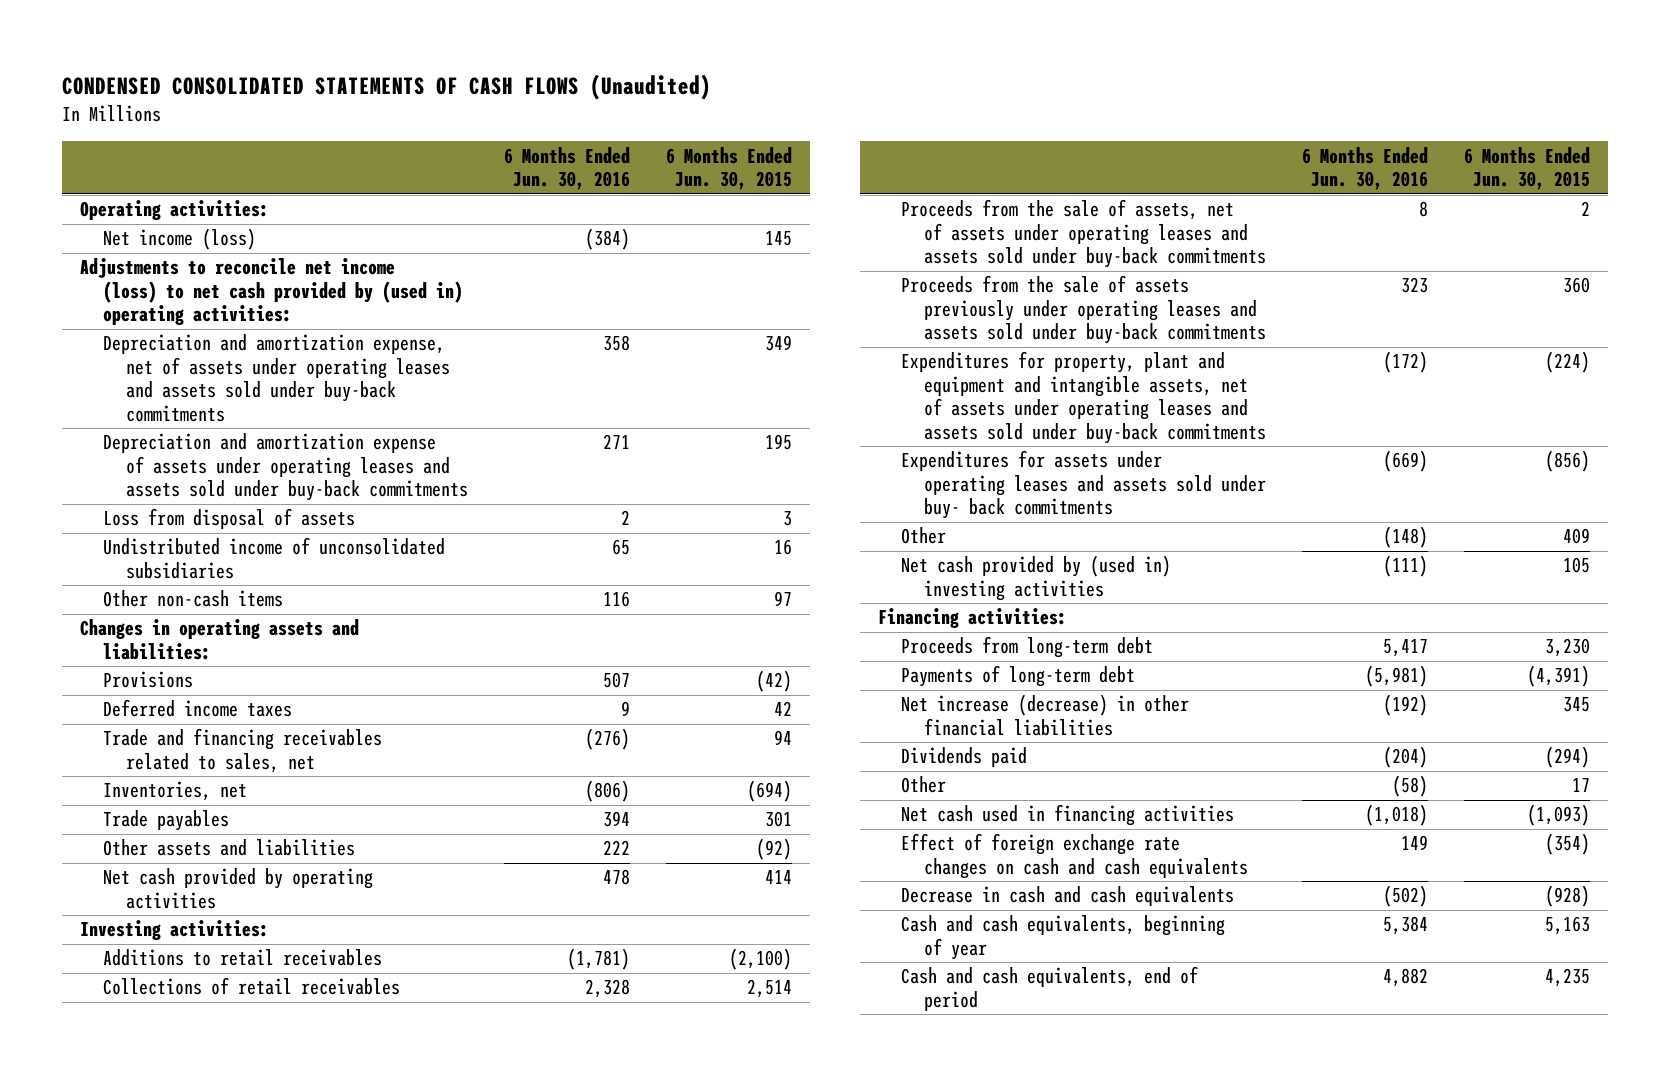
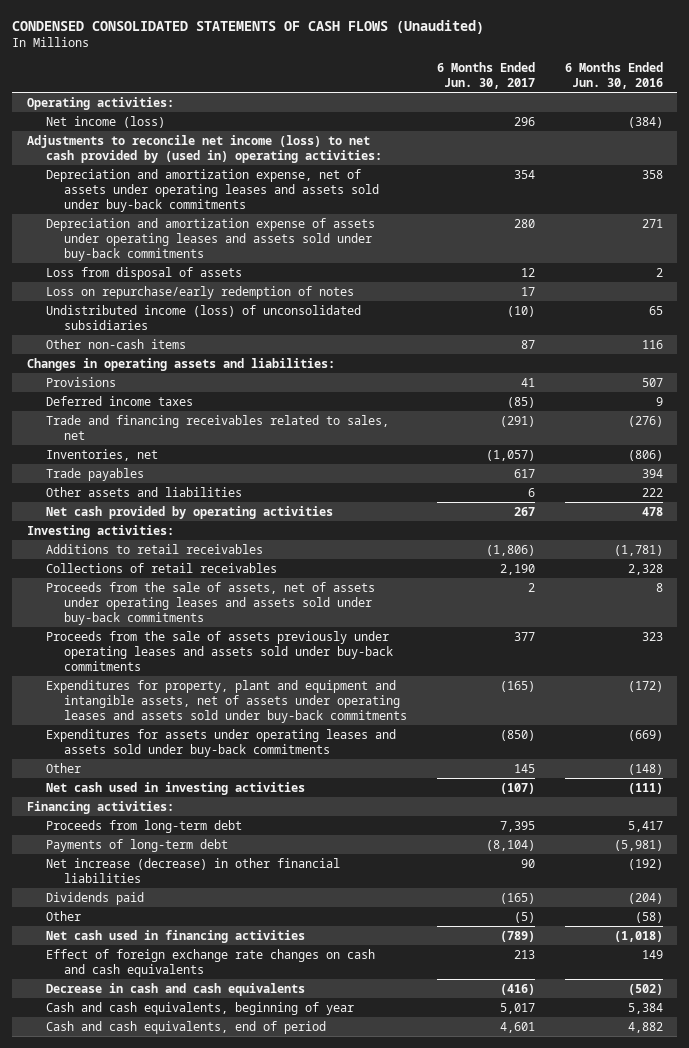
- | 6 Months Ended Jun. 30, 2016 | 6 Months Ended Jun. 30, 2015
+ | 6 Months Ended Jun. 30, 2017 | 6 Months Ended Jun. 30, 2016
- Undistributed income of unconsolidated subsidiaries | 65 | 16
+ Loss on repurchase/early redemption of notes | 17 |
+ Undistributed income (loss) of unconsolidated subsidiaries | (10) | 65
- Expenditures for assets under operating leases and assets sold under buy- back commitments | (669) | (856)
+ Expenditures for assets under operating leases and assets sold under buy-back commitments | (850) | (669)
- Net cash provided by (used in) investing activities | (111) | 105
+ Net cash used in investing activities | (107) | (111)

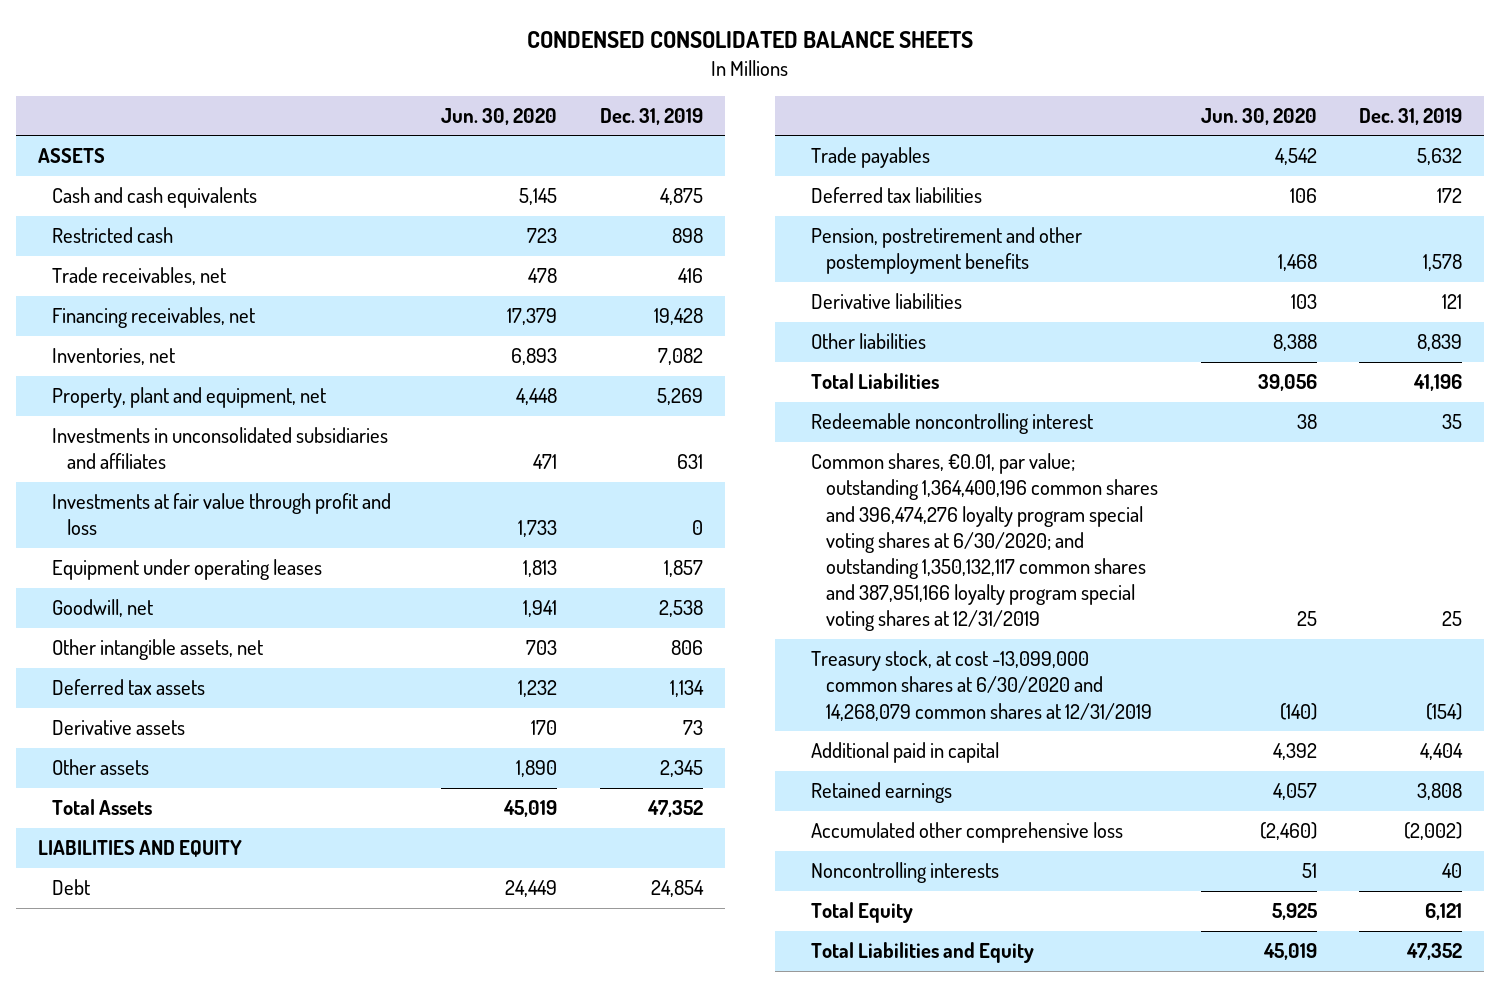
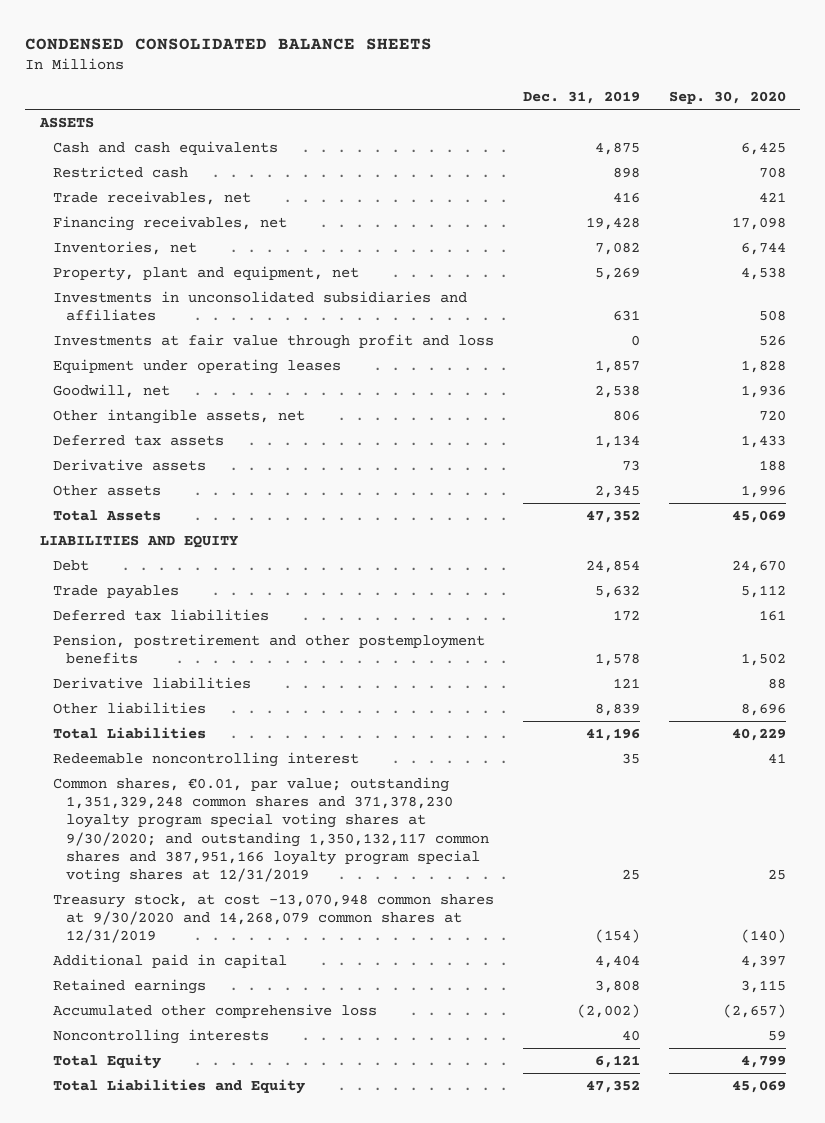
- | Jun. 30, 2020 | Dec. 31, 2019
+ | Dec. 31, 2019 | Sep. 30, 2020
- Common shares, €0.01, par value; outstanding 1,364,400,196 common shares and 396,474,276 loyalty program special voting shares at 6/30/2020; and outstanding 1,350,132,117 common shares and 387,951,166 loyalty program special voting shares at 12/31/2019 | 25 | 25
- Treasury stock, at cost -13,099,000 common shares at 6/30/2020 and 14,268,079 common shares at 12/31/2019 | (140) | (154)
+ Common shares, €0.01, par value; outstanding 1,351,329,248 common shares and 371,378,230 loyalty program special voting shares at 9/30/2020; and outstanding 1,350,132,117 common shares and 387,951,166 loyalty program special voting shares at 12/31/2019 | 25 | 25
+ Treasury stock, at cost -13,070,948 common shares at 9/30/2020 and 14,268,079 common shares at 12/31/2019 | (154) | (140)

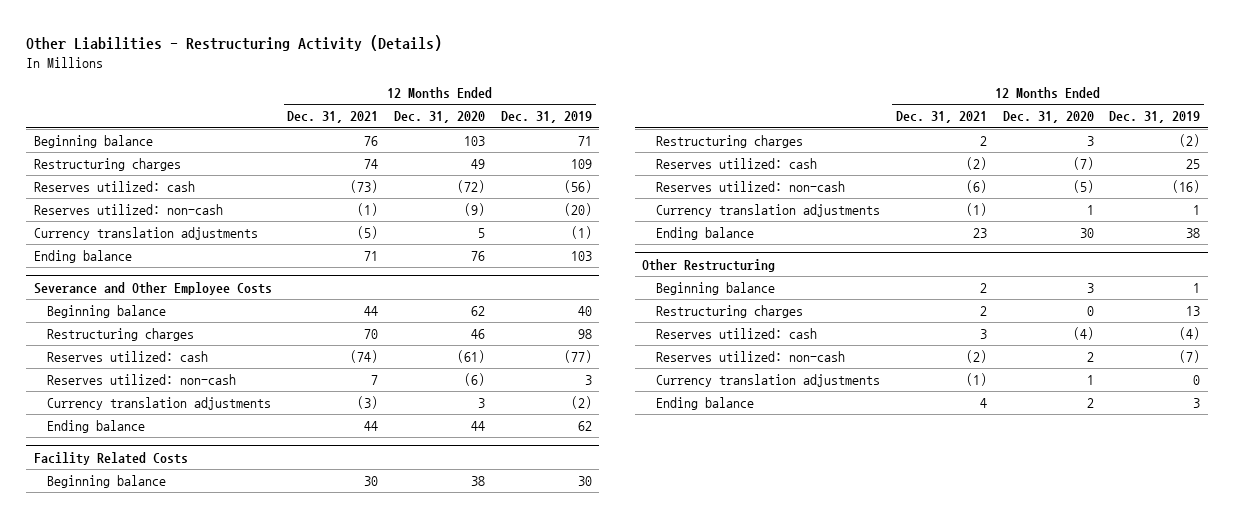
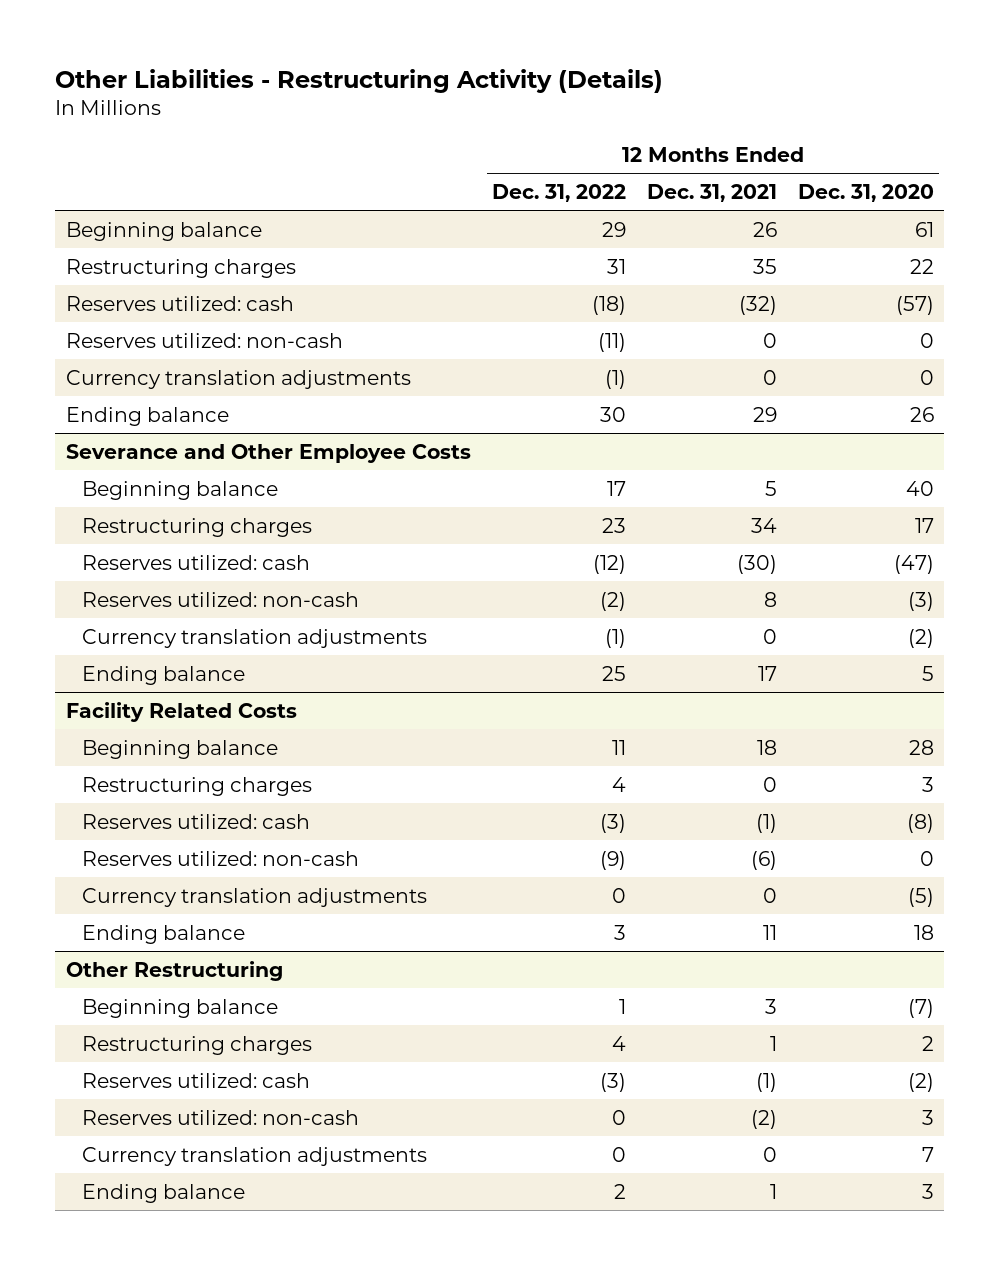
- | 12 Months Ended Dec. 31, 2021 | 12 Months Ended Dec. 31, 2020 | 12 Months Ended Dec. 31, 2019
+ | 12 Months Ended Dec. 31, 2022 | 12 Months Ended Dec. 31, 2021 | 12 Months Ended Dec. 31, 2020
- Beginning balance | 76 | 103 | 71
- Restructuring charges | 74 | 49 | 109
- Reserves utilized: cash | (73) | (72) | (56)
- Reserves utilized: non-cash | (1) | (9) | (20)
- Currency translation adjustments | (5) | 5 | (1)
- Ending balance | 71 | 76 | 103
+ Beginning balance | 29 | 26 | 61
+ Restructuring charges | 31 | 35 | 22
+ Reserves utilized: cash | (18) | (32) | (57)
+ Reserves utilized: non-cash | (11) | 0 | 0
+ Currency translation adjustments | (1) | 0 | 0
+ Ending balance | 30 | 29 | 26
@ Severance and Other Employee Costs
- Beginning balance | 44 | 62 | 40
- Restructuring charges | 70 | 46 | 98
- Reserves utilized: cash | (74) | (61) | (77)
- Reserves utilized: non-cash | 7 | (6) | 3
- Currency translation adjustments | (3) | 3 | (2)
- Ending balance | 44 | 44 | 62
+ Beginning balance | 17 | 5 | 40
+ Restructuring charges | 23 | 34 | 17
+ Reserves utilized: cash | (12) | (30) | (47)
+ Reserves utilized: non-cash | (2) | 8 | (3)
+ Currency translation adjustments | (1) | 0 | (2)
+ Ending balance | 25 | 17 | 5
@ Facility Related Costs
- Beginning balance | 30 | 38 | 30
- Restructuring charges | 2 | 3 | (2)
- Reserves utilized: cash | (2) | (7) | 25
- Reserves utilized: non-cash | (6) | (5) | (16)
- Currency translation adjustments | (1) | 1 | 1
- Ending balance | 23 | 30 | 38
+ Beginning balance | 11 | 18 | 28
+ Restructuring charges | 4 | 0 | 3
+ Reserves utilized: cash | (3) | (1) | (8)
+ Reserves utilized: non-cash | (9) | (6) | 0
+ Currency translation adjustments | 0 | 0 | (5)
+ Ending balance | 3 | 11 | 18
@ Other Restructuring
- Beginning balance | 2 | 3 | 1
- Restructuring charges | 2 | 0 | 13
- Reserves utilized: cash | 3 | (4) | (4)
- Reserves utilized: non-cash | (2) | 2 | (7)
- Currency translation adjustments | (1) | 1 | 0
- Ending balance | 4 | 2 | 3
+ Beginning balance | 1 | 3 | (7)
+ Restructuring charges | 4 | 1 | 2
+ Reserves utilized: cash | (3) | (1) | (2)
+ Reserves utilized: non-cash | 0 | (2) | 3
+ Currency translation adjustments | 0 | 0 | 7
+ Ending balance | 2 | 1 | 3

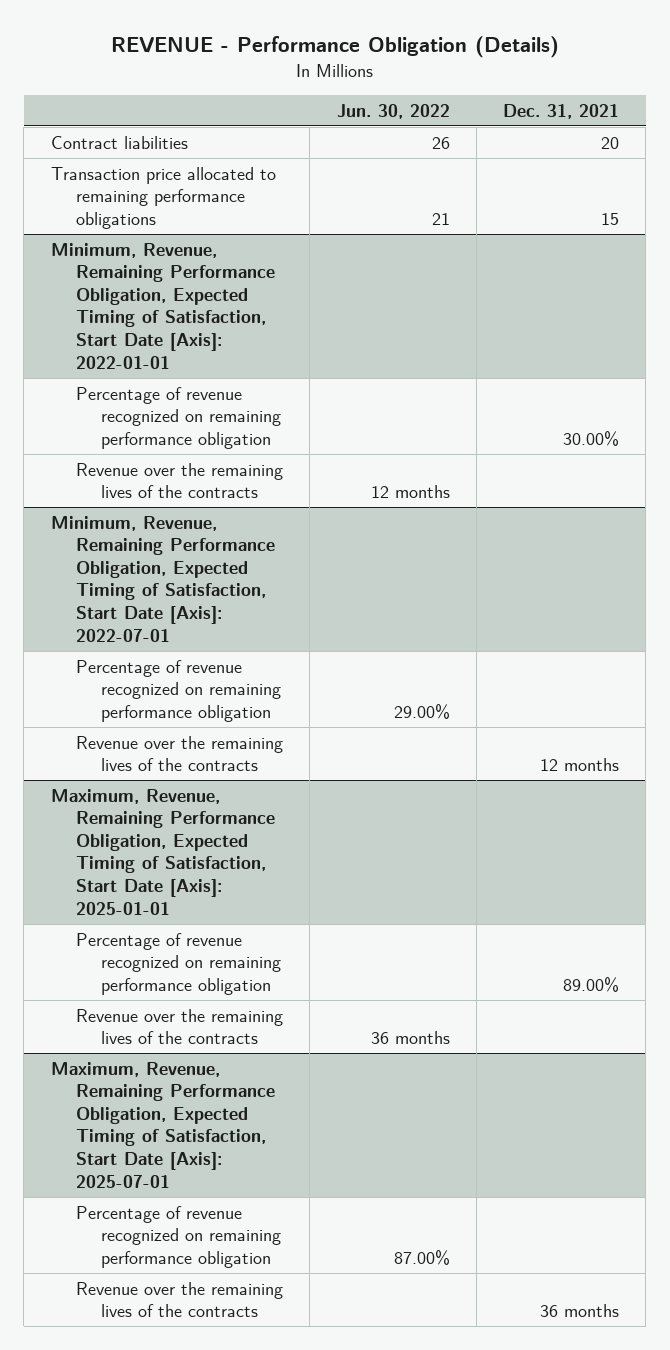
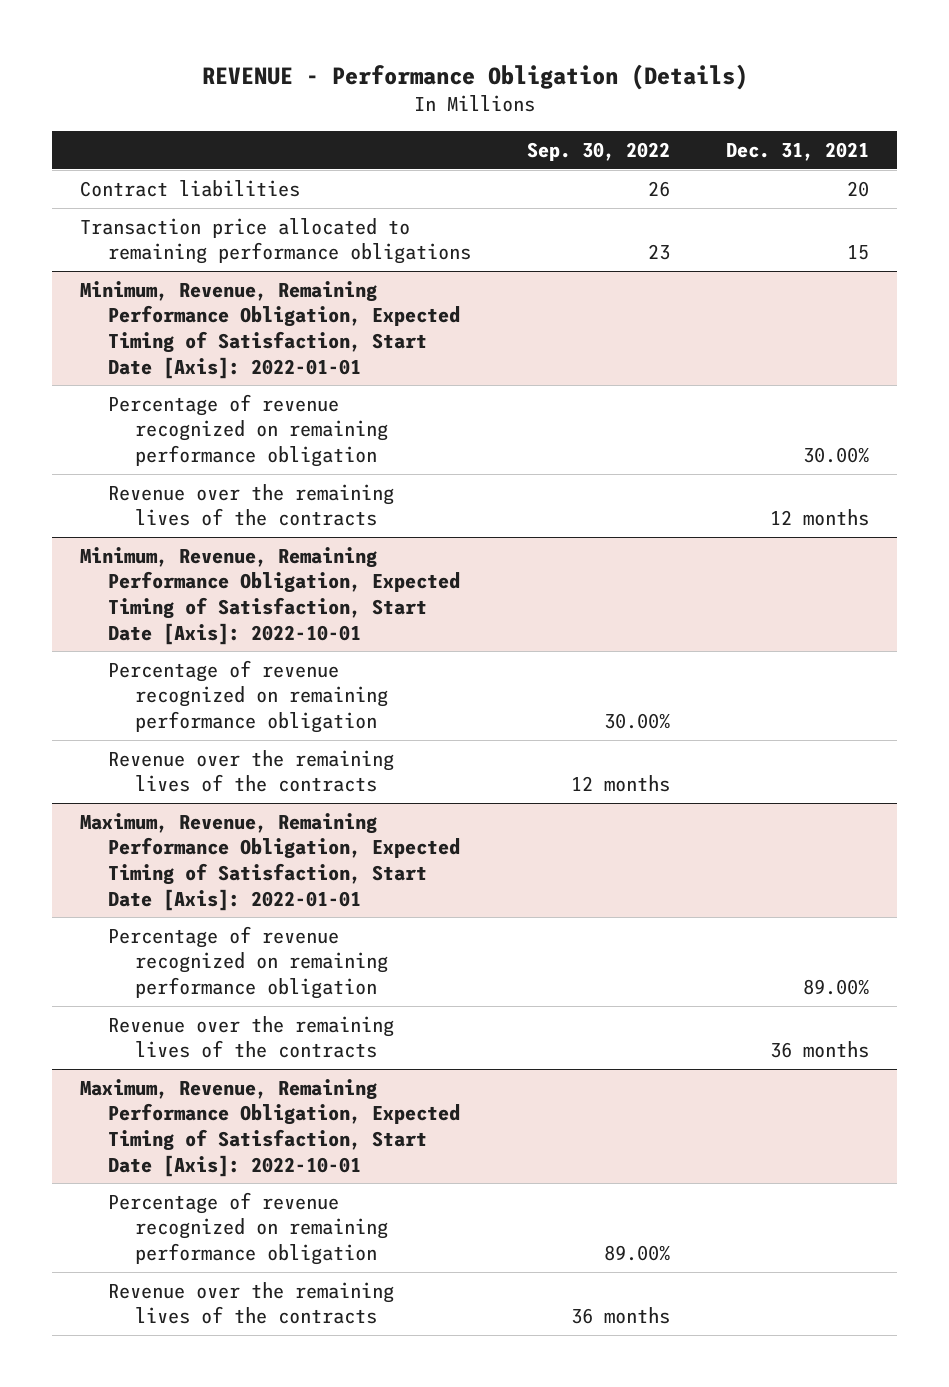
- | Jun. 30, 2022 | Dec. 31, 2021
+ | Sep. 30, 2022 | Dec. 31, 2021
@ Minimum, Revenue, Remaining Performance Obligation, Expected Timing of Satisfaction, Start Date [Axis]: 2022-01-01
- Revenue over the remaining lives of the contracts | 12 months |
- Minimum, Revenue, Remaining Performance Obligation, Expected Timing of Satisfaction, Start Date [Axis]: 2022-07-01
- Percentage of revenue recognized on remaining performance obligation | 29.00% |
- Maximum, Revenue, Remaining Performance Obligation, Expected Timing of Satisfaction, Start Date [Axis]: 2025-01-01
- Percentage of revenue recognized on remaining performance obligation | | 89.00%
- Revenue over the remaining lives of the contracts | 36 months |
- Maximum, Revenue, Remaining Performance Obligation, Expected Timing of Satisfaction, Start Date [Axis]: 2025-07-01
+ Minimum, Revenue, Remaining Performance Obligation, Expected Timing of Satisfaction, Start Date [Axis]: 2022-10-01
+ Revenue over the remaining lives of the contracts | 12 months |
+ Maximum, Revenue, Remaining Performance Obligation, Expected Timing of Satisfaction, Start Date [Axis]: 2022-01-01
+ Percentage of revenue recognized on remaining performance obligation | | 89.00%
+ Maximum, Revenue, Remaining Performance Obligation, Expected Timing of Satisfaction, Start Date [Axis]: 2022-10-01
+ Percentage of revenue recognized on remaining performance obligation | 89.00% |
+ Revenue over the remaining lives of the contracts | 36 months |

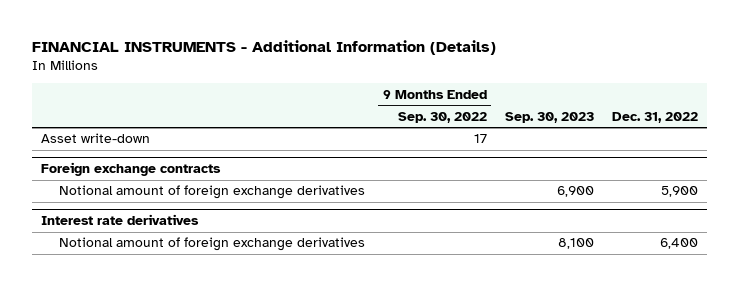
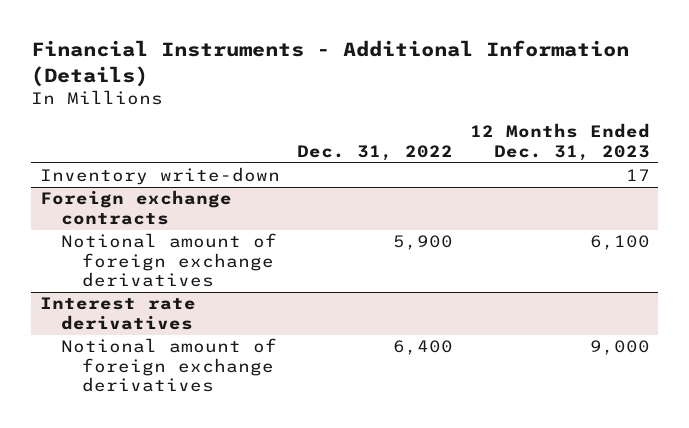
- FINANCIAL INSTRUMENTS - Additional Information (Details)
+ Financial Instruments - Additional Information (Details)
- | 9 Months Ended Sep. 30, 2022 | Sep. 30, 2023 | Dec. 31, 2022
+ | Dec. 31, 2022 | 12 Months Ended Dec. 31, 2023
- Asset write-down | 17 | |
+ Inventory write-down | | 17

